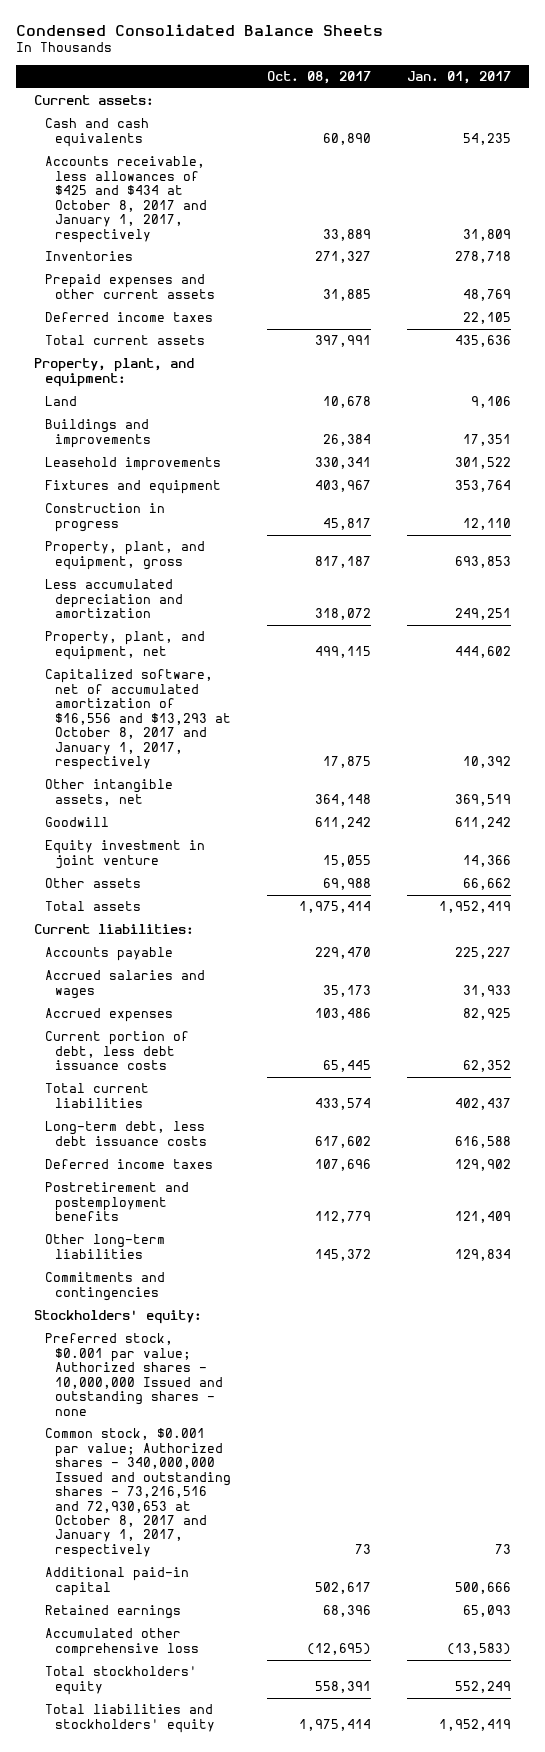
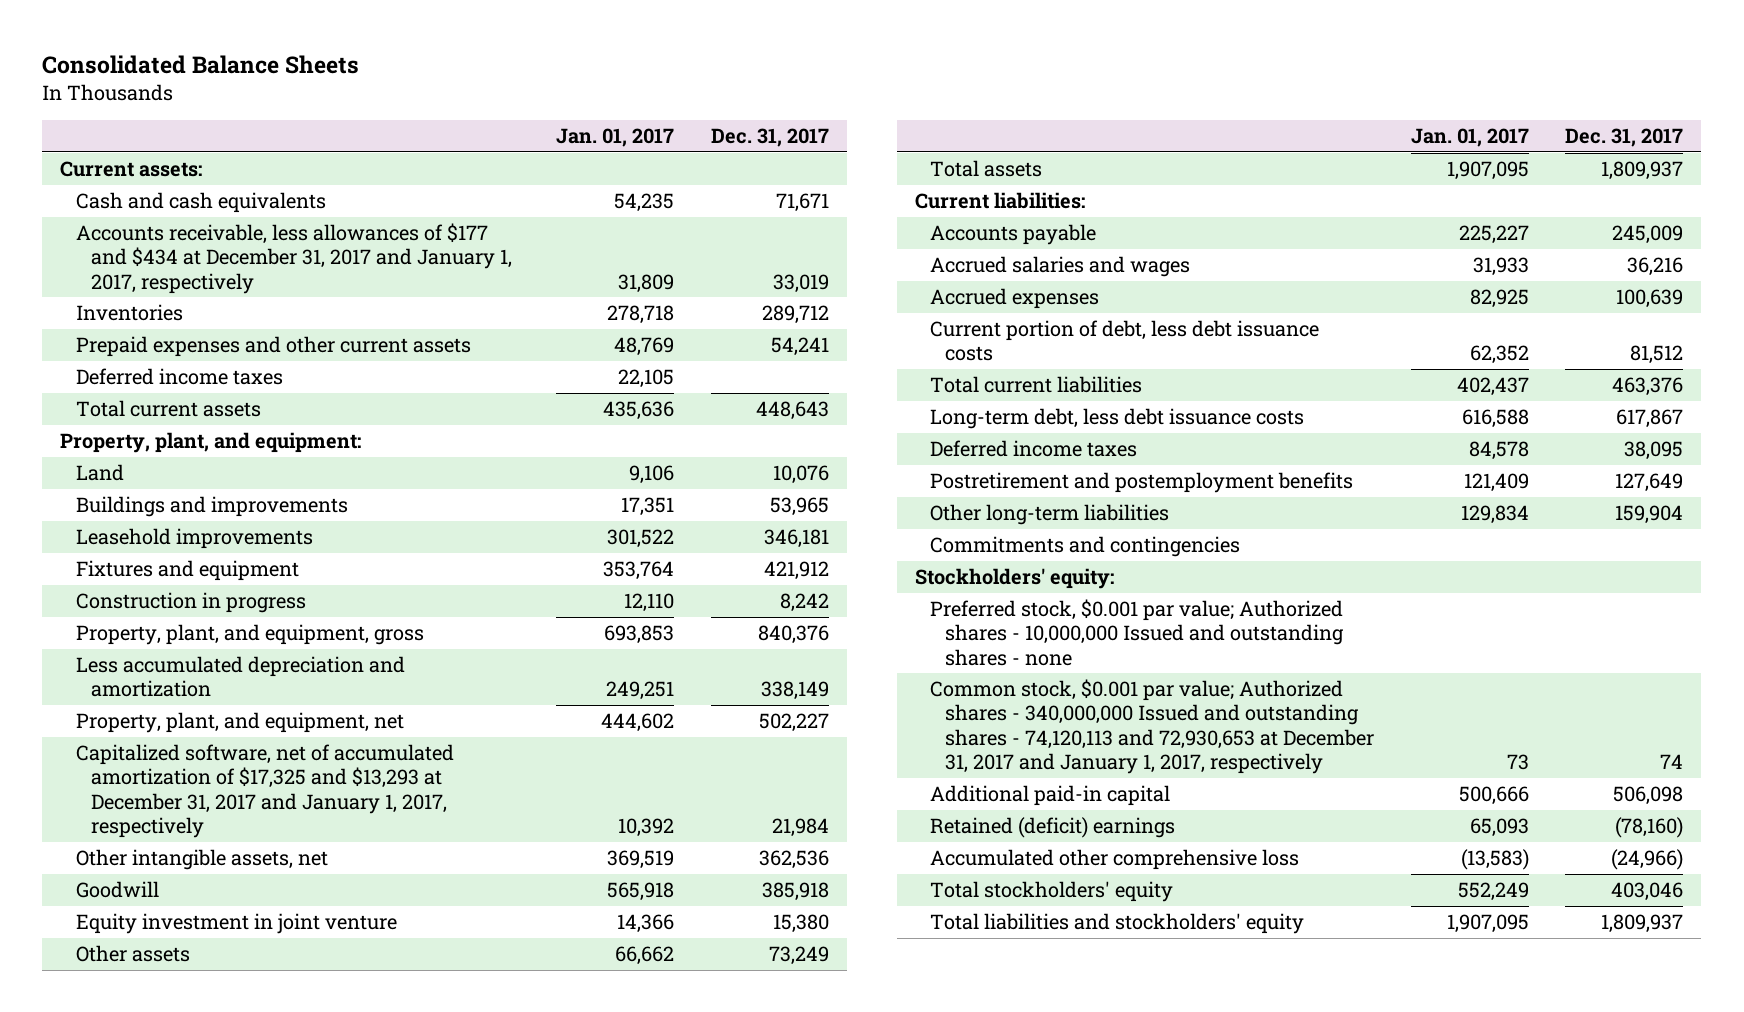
- Condensed Consolidated Balance Sheets
+ Consolidated Balance Sheets
- | Oct. 08, 2017 | Jan. 01, 2017
+ | Jan. 01, 2017 | Dec. 31, 2017
- Accounts receivable, less allowances of $425 and $434 at October 8, 2017 and January 1, 2017, respectively | 33,889 | 31,809
+ Accounts receivable, less allowances of $177 and $434 at December 31, 2017 and January 1, 2017, respectively | 31,809 | 33,019
- Capitalized software, net of accumulated amortization of $16,556 and $13,293 at October 8, 2017 and January 1, 2017, respectively | 17,875 | 10,392
+ Capitalized software, net of accumulated amortization of $17,325 and $13,293 at December 31, 2017 and January 1, 2017, respectively | 10,392 | 21,984
- Goodwill | 611,242 | 611,242
+ Goodwill | 565,918 | 385,918
- Total assets | 1,975,414 | 1,952,419
+ Total assets | 1,907,095 | 1,809,937
- Deferred income taxes | 107,696 | 129,902
+ Deferred income taxes | 84,578 | 38,095
- Common stock, $0.001 par value; Authorized shares - 340,000,000 Issued and outstanding shares - 73,216,516 and 72,930,653 at October 8, 2017 and January 1, 2017, respectively | 73 | 73
+ Common stock, $0.001 par value; Authorized shares - 340,000,000 Issued and outstanding shares - 74,120,113 and 72,930,653 at December 31, 2017 and January 1, 2017, respectively | 73 | 74
- Retained earnings | 68,396 | 65,093
+ Retained (deficit) earnings | 65,093 | (78,160)
- Total liabilities and stockholders' equity | 1,975,414 | 1,952,419
+ Total liabilities and stockholders' equity | 1,907,095 | 1,809,937

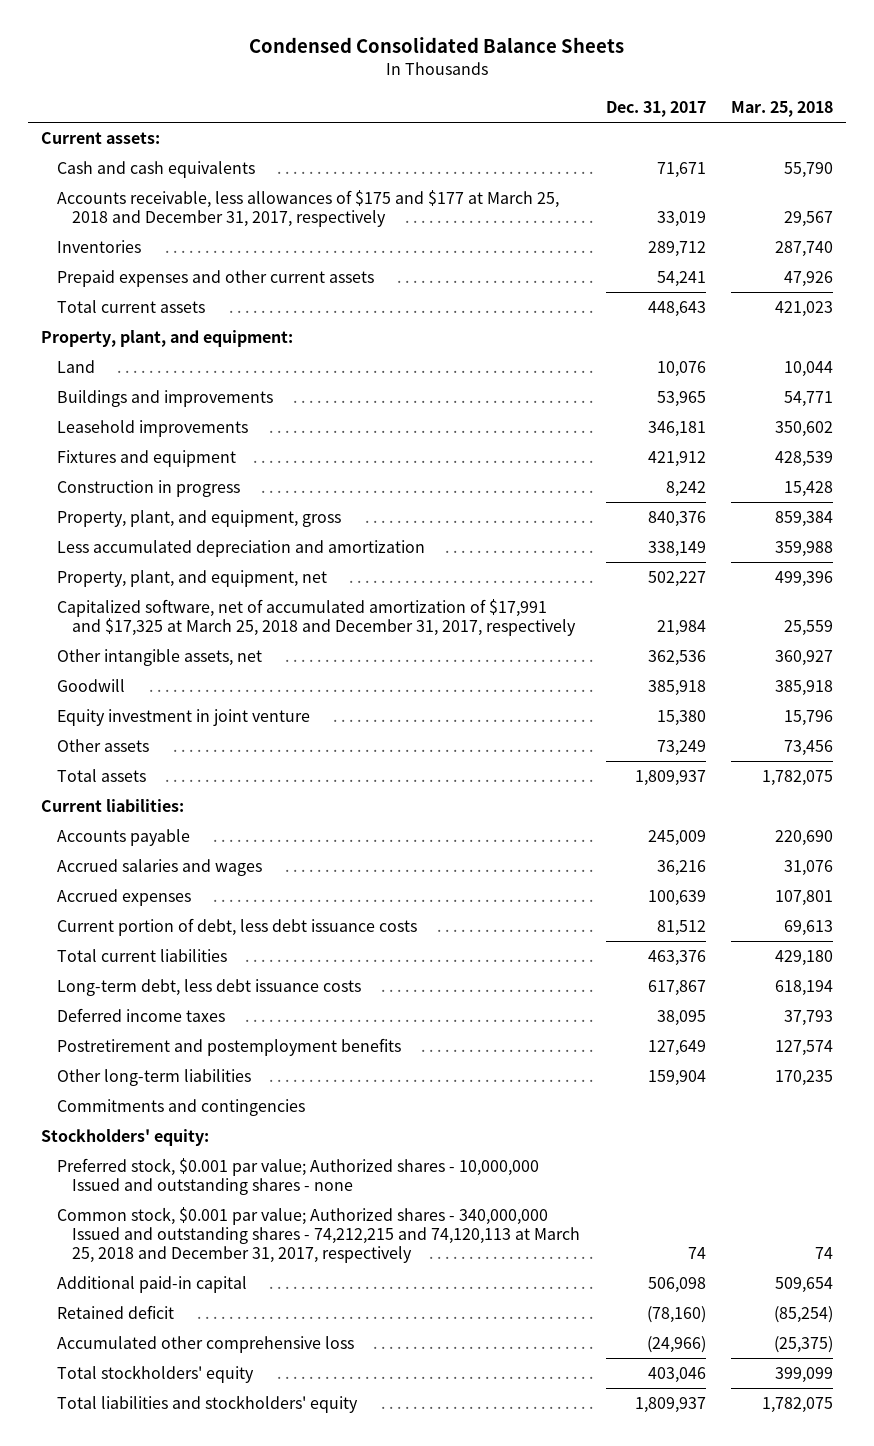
- Consolidated Balance Sheets
+ Condensed Consolidated Balance Sheets
- | Jan. 01, 2017 | Dec. 31, 2017
+ | Dec. 31, 2017 | Mar. 25, 2018
- Accounts receivable, less allowances of $177 and $434 at December 31, 2017 and January 1, 2017, respectively | 31,809 | 33,019
+ Accounts receivable, less allowances of $175 and $177 at March 25, 2018 and December 31, 2017, respectively | 33,019 | 29,567
- Deferred income taxes | 22,105 |
- Capitalized software, net of accumulated amortization of $17,325 and $13,293 at December 31, 2017 and January 1, 2017, respectively | 10,392 | 21,984
+ Capitalized software, net of accumulated amortization of $17,991 and $17,325 at March 25, 2018 and December 31, 2017, respectively | 21,984 | 25,559
- Common stock, $0.001 par value; Authorized shares - 340,000,000 Issued and outstanding shares - 74,120,113 and 72,930,653 at December 31, 2017 and January 1, 2017, respectively | 73 | 74
+ Common stock, $0.001 par value; Authorized shares - 340,000,000 Issued and outstanding shares - 74,212,215 and 74,120,113 at March 25, 2018 and December 31, 2017, respectively | 74 | 74
- Retained (deficit) earnings | 65,093 | (78,160)
+ Retained deficit | (78,160) | (85,254)

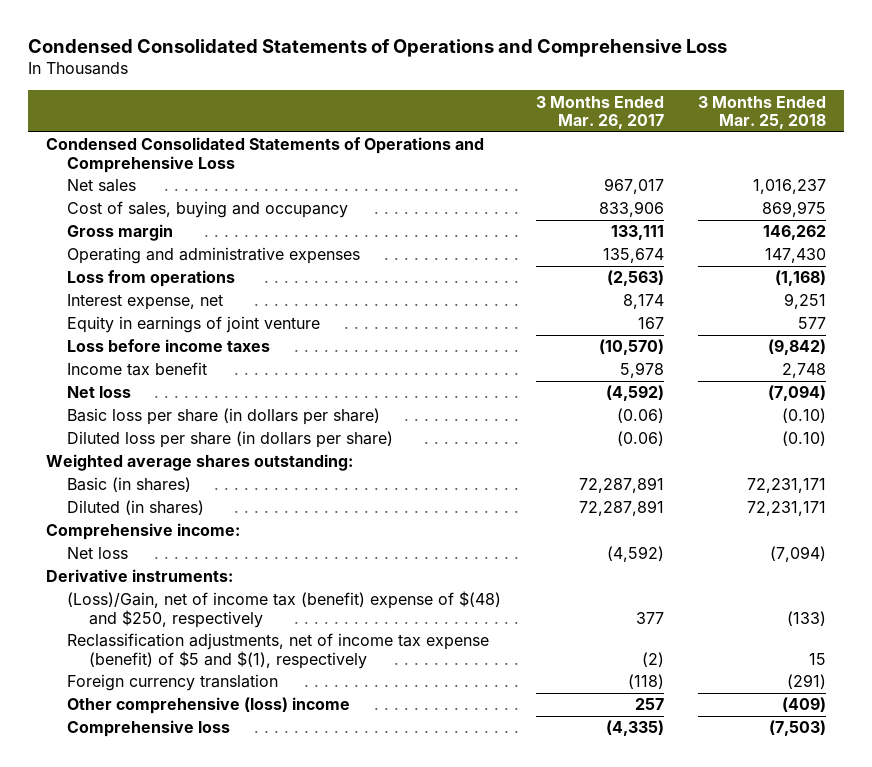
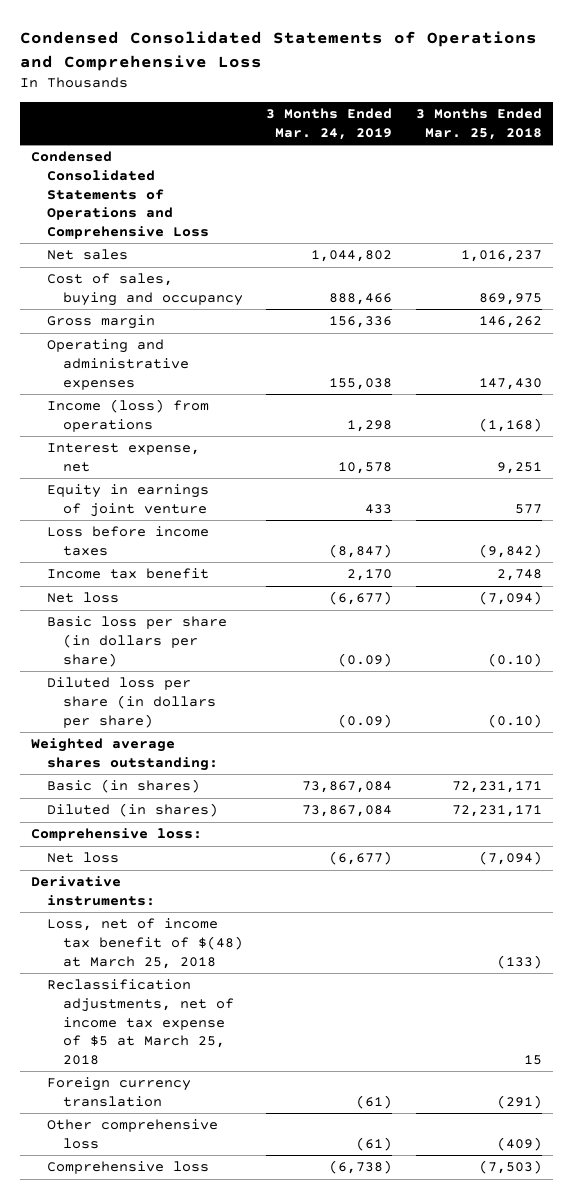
- | 3 Months Ended Mar. 26, 2017 | 3 Months Ended Mar. 25, 2018
+ | 3 Months Ended Mar. 24, 2019 | 3 Months Ended Mar. 25, 2018
- Loss from operations | (2,563) | (1,168)
+ Income (loss) from operations | 1,298 | (1,168)
- Comprehensive income:
+ Comprehensive loss:
- (Loss)/Gain, net of income tax (benefit) expense of $(48) and $250, respectively | 377 | (133)
- Reclassification adjustments, net of income tax expense (benefit) of $5 and $(1), respectively | (2) | 15
+ Loss, net of income tax benefit of $(48) at March 25, 2018 | | (133)
+ Reclassification adjustments, net of income tax expense of $5 at March 25, 2018 | | 15
- Other comprehensive (loss) income | 257 | (409)
+ Other comprehensive loss | (61) | (409)

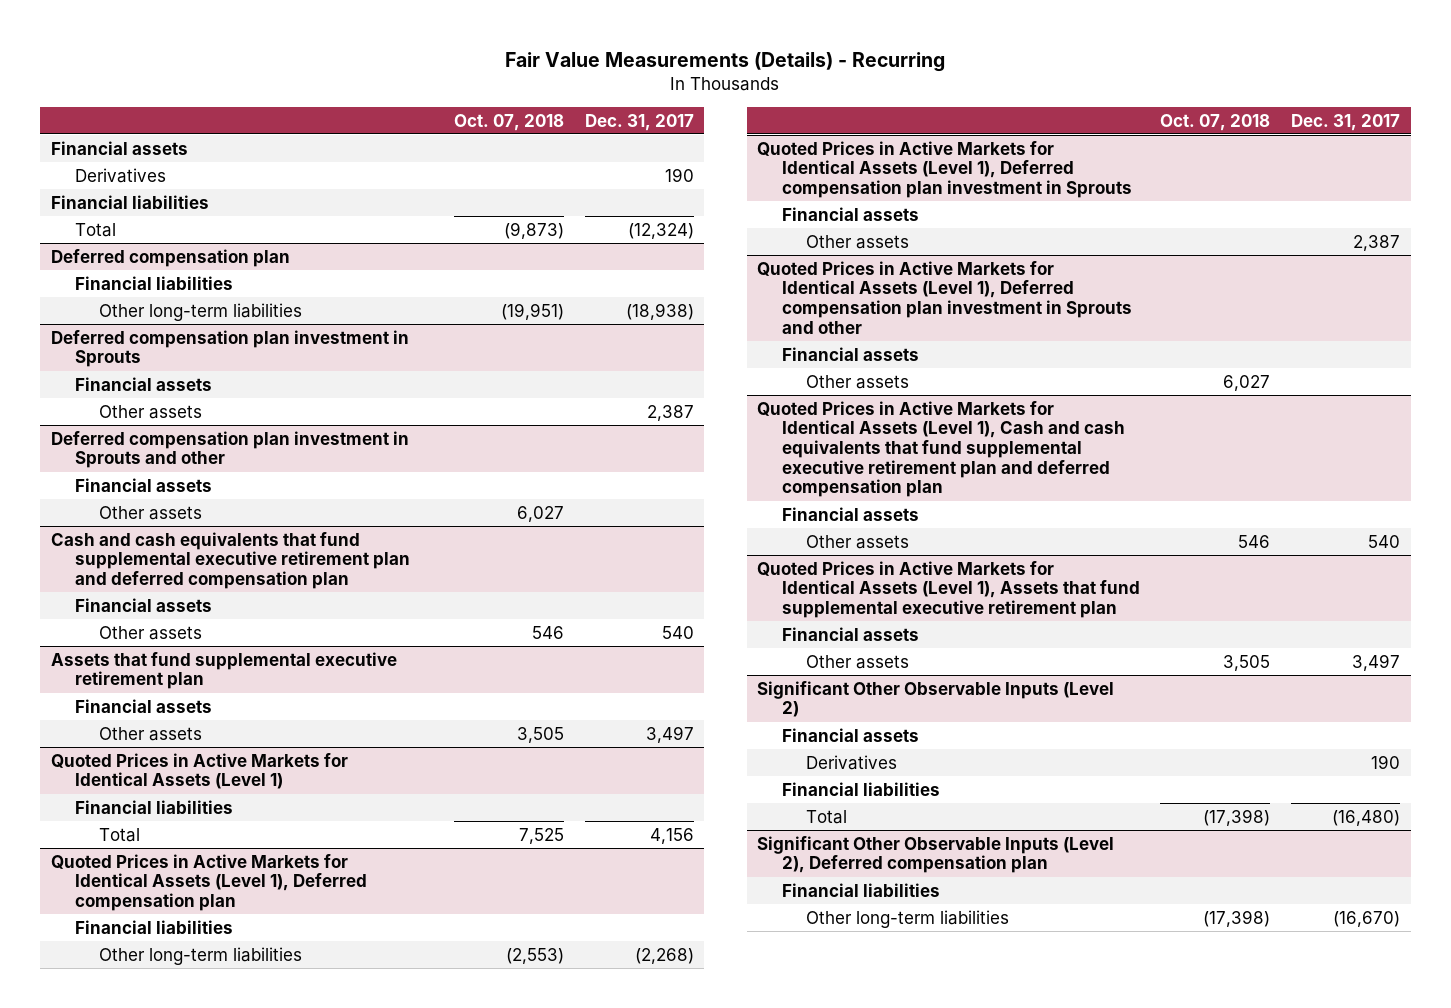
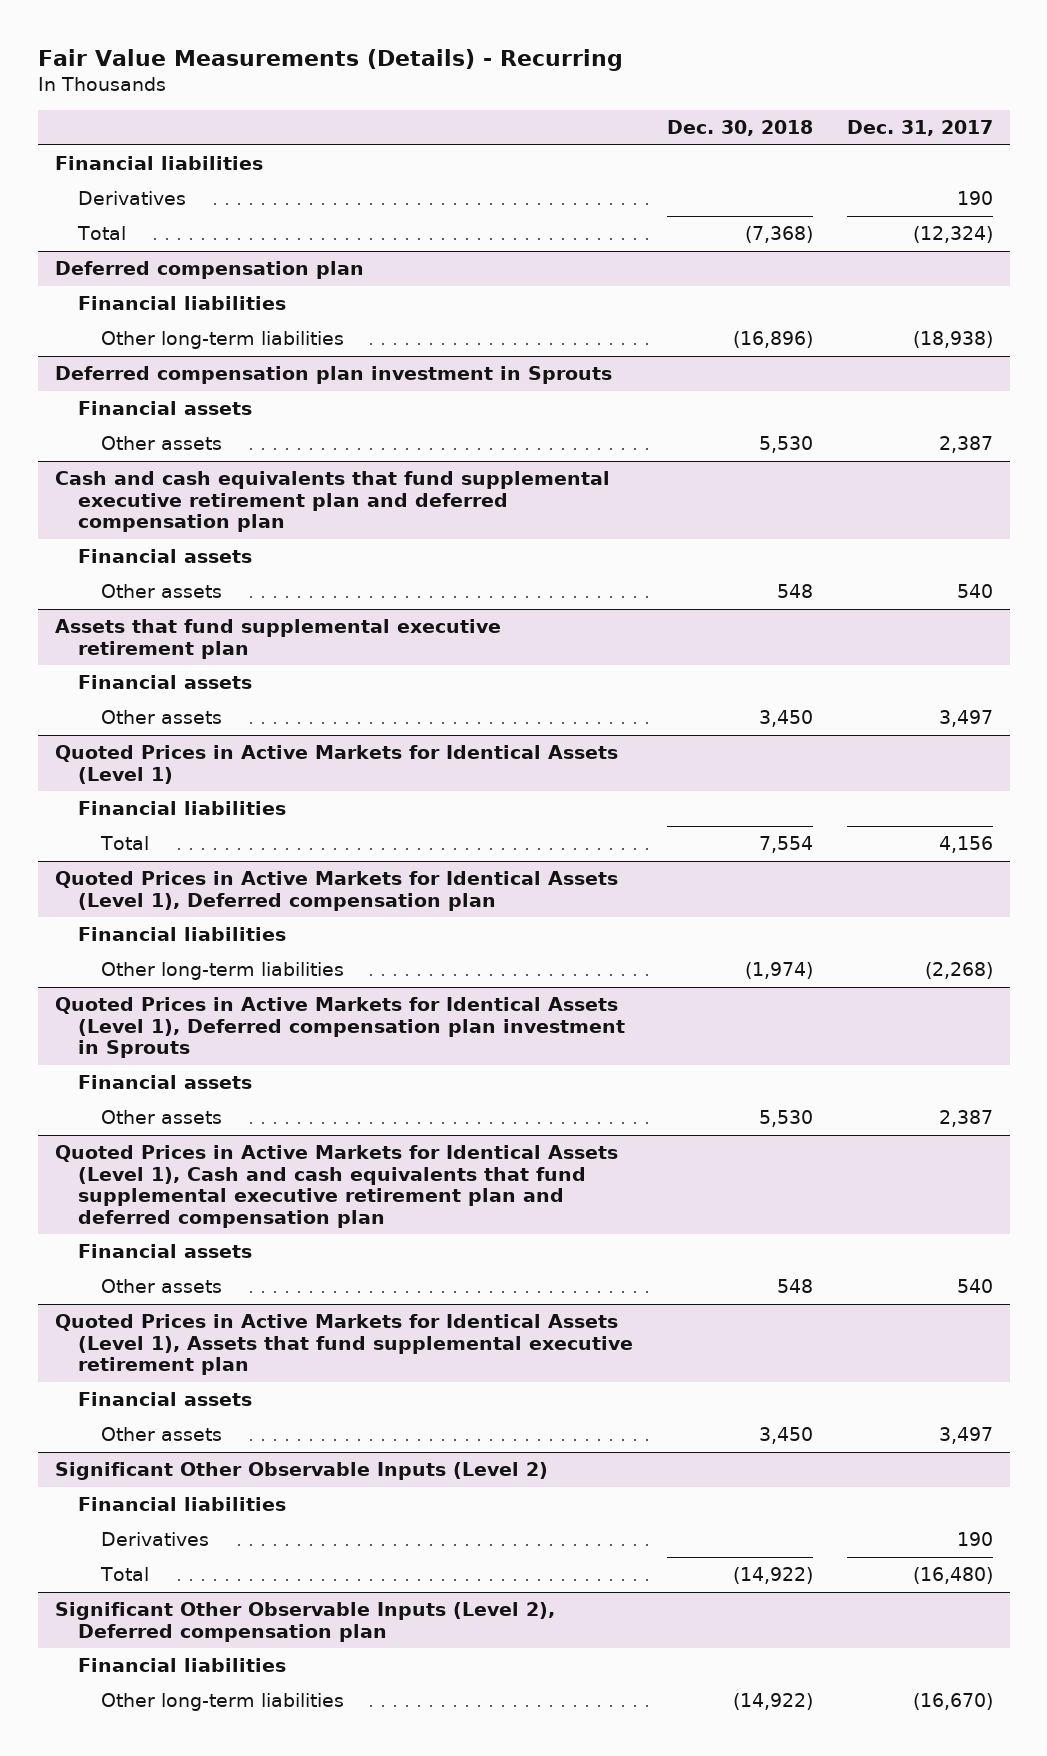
- | Oct. 07, 2018 | Dec. 31, 2017
+ | Dec. 30, 2018 | Dec. 31, 2017
- Financial assets
moved down: Derivatives | | 190
- Deferred compensation plan investment in Sprouts and other
- Financial assets
- Other assets | 6,027 |
- Quoted Prices in Active Markets for Identical Assets (Level 1), Deferred compensation plan investment in Sprouts and other
- Financial assets
- Other assets | 6,027 |
@ Significant Other Observable Inputs (Level 2)
- Financial assets
moved down: Derivatives | | 190

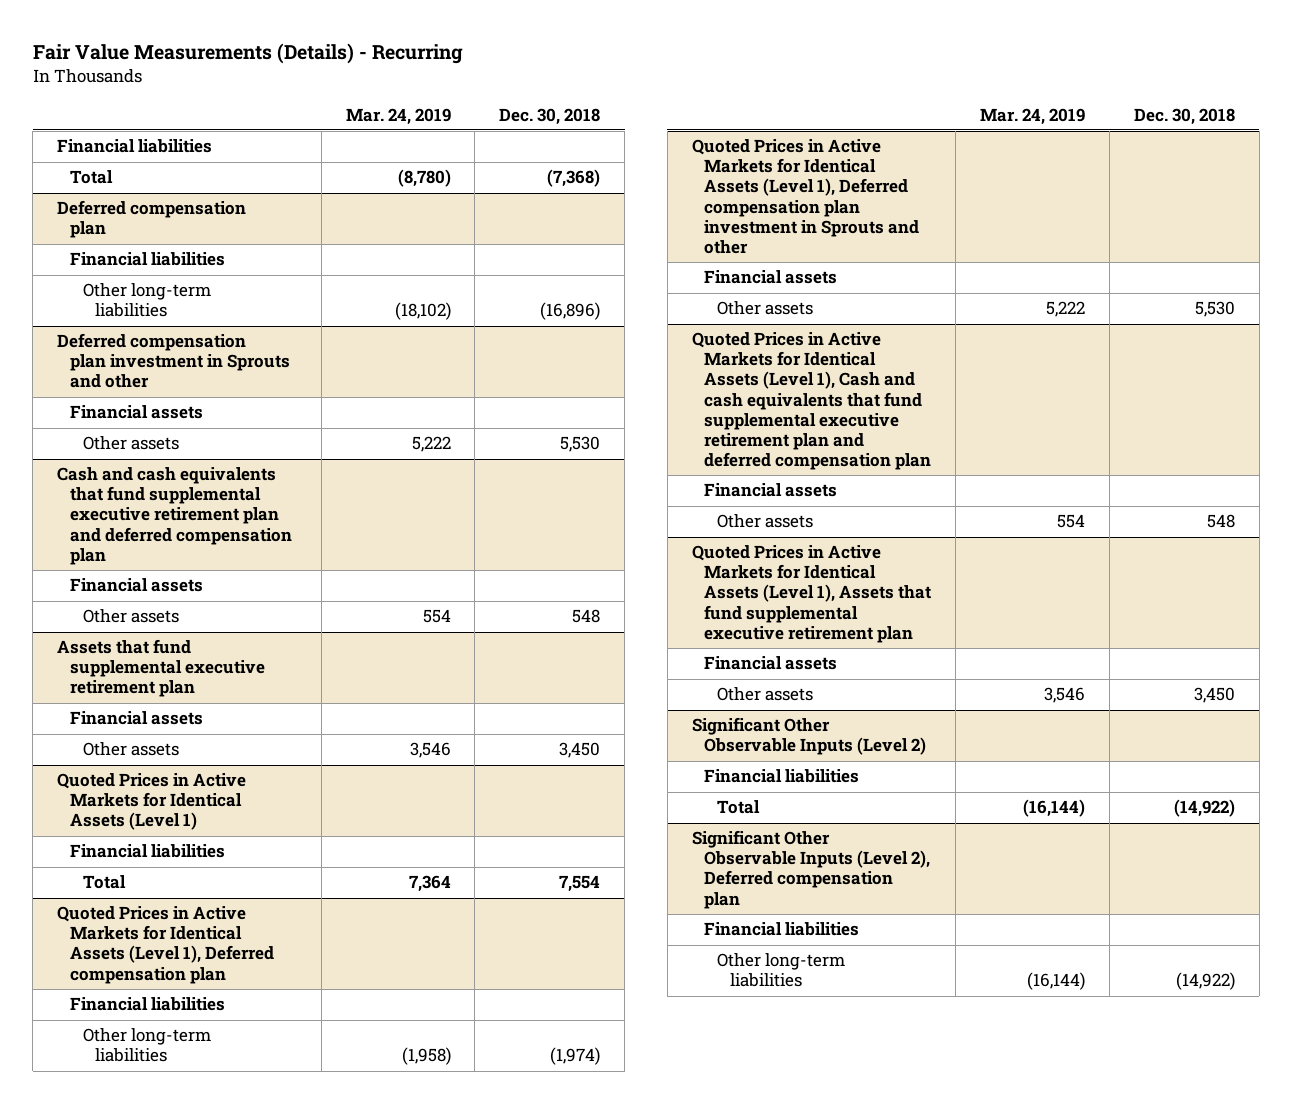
- | Dec. 30, 2018 | Dec. 31, 2017
+ | Mar. 24, 2019 | Dec. 30, 2018
- Derivatives | | 190
- Deferred compensation plan investment in Sprouts
+ Deferred compensation plan investment in Sprouts and other
- Quoted Prices in Active Markets for Identical Assets (Level 1), Deferred compensation plan investment in Sprouts
+ Quoted Prices in Active Markets for Identical Assets (Level 1), Deferred compensation plan investment in Sprouts and other
@ Significant Other Observable Inputs (Level 2)
- Derivatives | | 190

